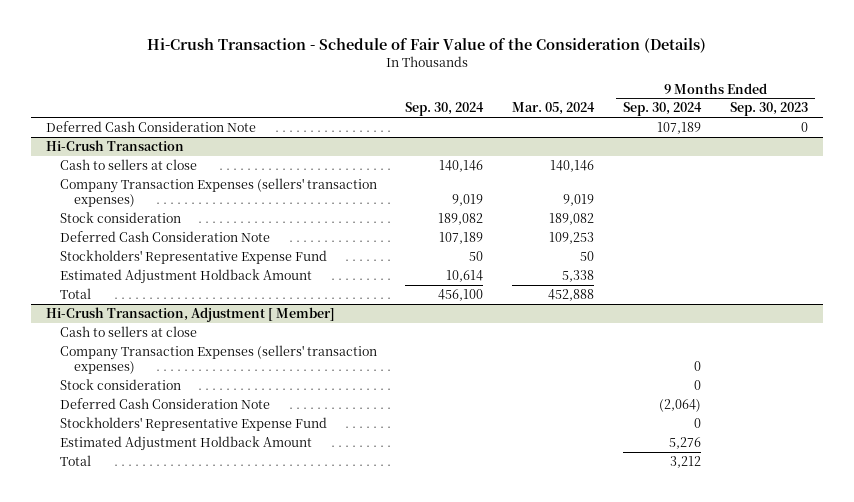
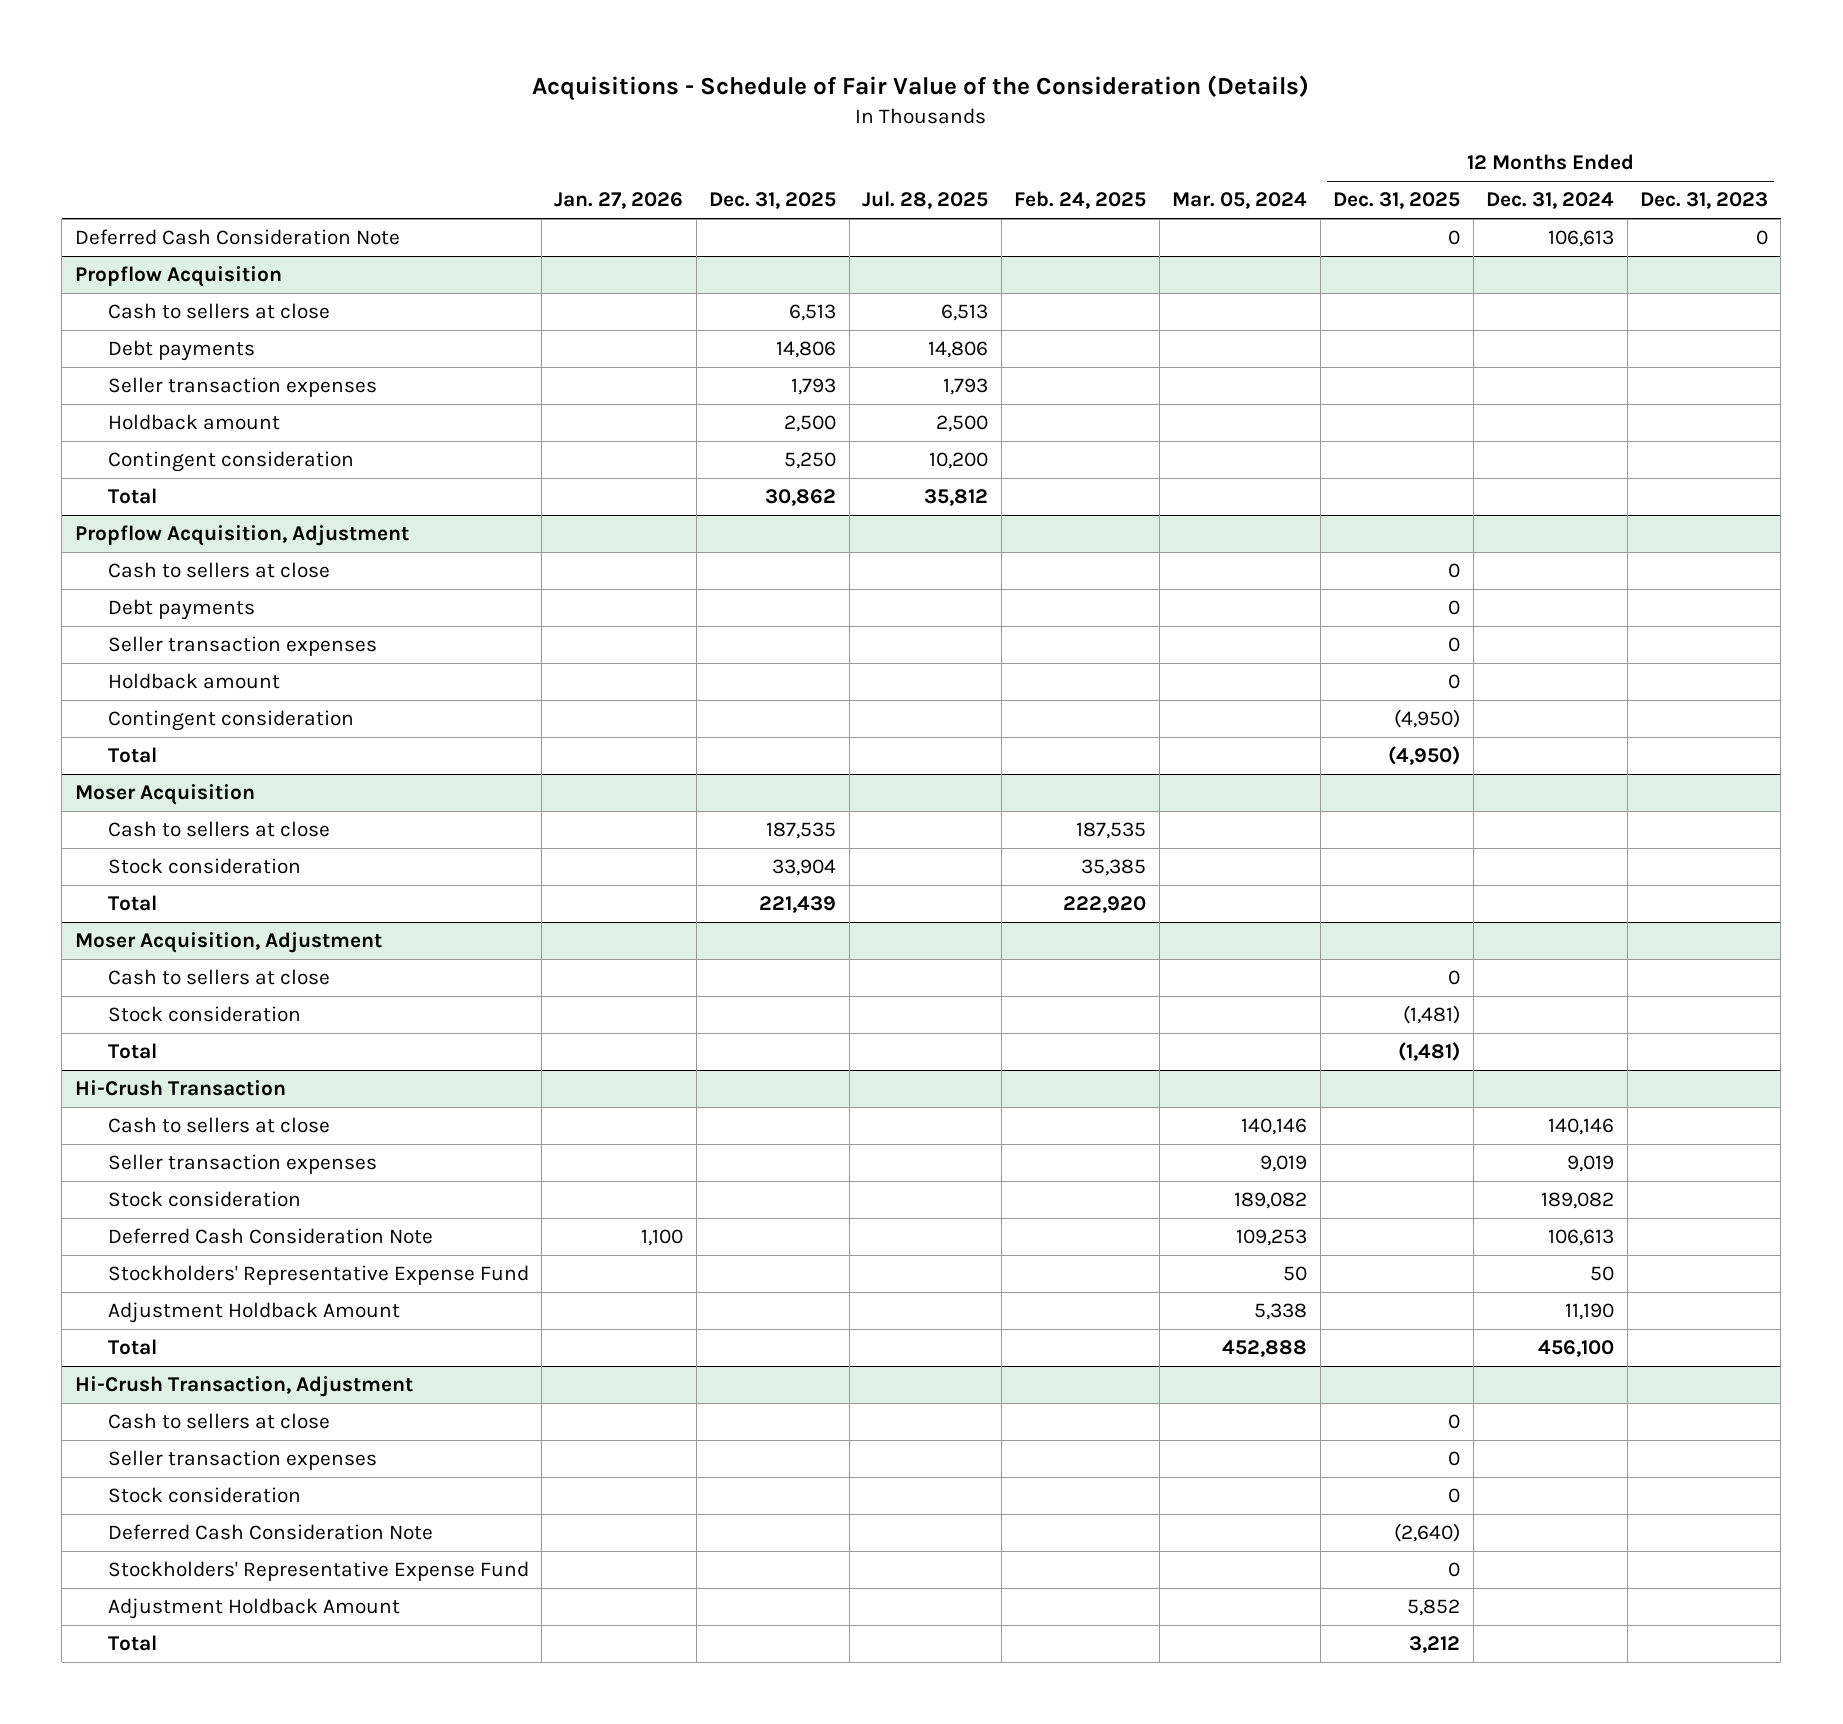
- Hi-Crush Transaction - Schedule of Fair Value of the Consideration (Details)
+ Acquisitions - Schedule of Fair Value of the Consideration (Details)
- | Sep. 30, 2024 | Mar. 05, 2024 | 9 Months Ended Sep. 30, 2024 | 9 Months Ended Sep. 30, 2023
+ | Jan. 27, 2026 | Dec. 31, 2025 | Jul. 28, 2025 | Feb. 24, 2025 | Mar. 05, 2024 | 12 Months Ended Dec. 31, 2025 | 12 Months Ended Dec. 31, 2024 | 12 Months Ended Dec. 31, 2023
+ Propflow Acquisition
+ Cash to sellers at close | | 6,513 | 6,513 | | | | |
+ Debt payments | | 14,806 | 14,806 | | | | |
+ Seller transaction expenses | | 1,793 | 1,793 | | | | |
+ Holdback amount | | 2,500 | 2,500 | | | | |
+ Contingent consideration | | 5,250 | 10,200 | | | | |
+ Total | | 30,862 | 35,812 | | | | |
+ Propflow Acquisition, Adjustment
+ Cash to sellers at close | | | | | | 0 | |
+ Debt payments | | | | | | 0 | |
+ Seller transaction expenses | | | | | | 0 | |
+ Holdback amount | | | | | | 0 | |
+ Contingent consideration | | | | | | (4,950) | |
+ Total | | | | | | (4,950) | |
+ Moser Acquisition
+ Cash to sellers at close | | 187,535 | | 187,535 | | | |
+ Stock consideration | | 33,904 | | 35,385 | | | |
+ Total | | 221,439 | | 222,920 | | | |
+ Moser Acquisition, Adjustment
+ Cash to sellers at close | | | | | | 0 | |
+ Stock consideration | | | | | | (1,481) | |
+ Total | | | | | | (1,481) | |
@ Hi-Crush Transaction
- Company Transaction Expenses (sellers' transaction expenses) | 9,019 | 9,019 | |
+ Seller transaction expenses | | | | | 9,019 | | 9,019 |
- Estimated Adjustment Holdback Amount | 10,614 | 5,338 | |
+ Adjustment Holdback Amount | | | | | 5,338 | | 11,190 |
- Hi-Crush Transaction, Adjustment [ Member]
+ Hi-Crush Transaction, Adjustment
- Company Transaction Expenses (sellers' transaction expenses) | | | 0 |
+ Seller transaction expenses | | | | | | 0 | |
- Estimated Adjustment Holdback Amount | | | 5,276 |
+ Adjustment Holdback Amount | | | | | | 5,852 | |

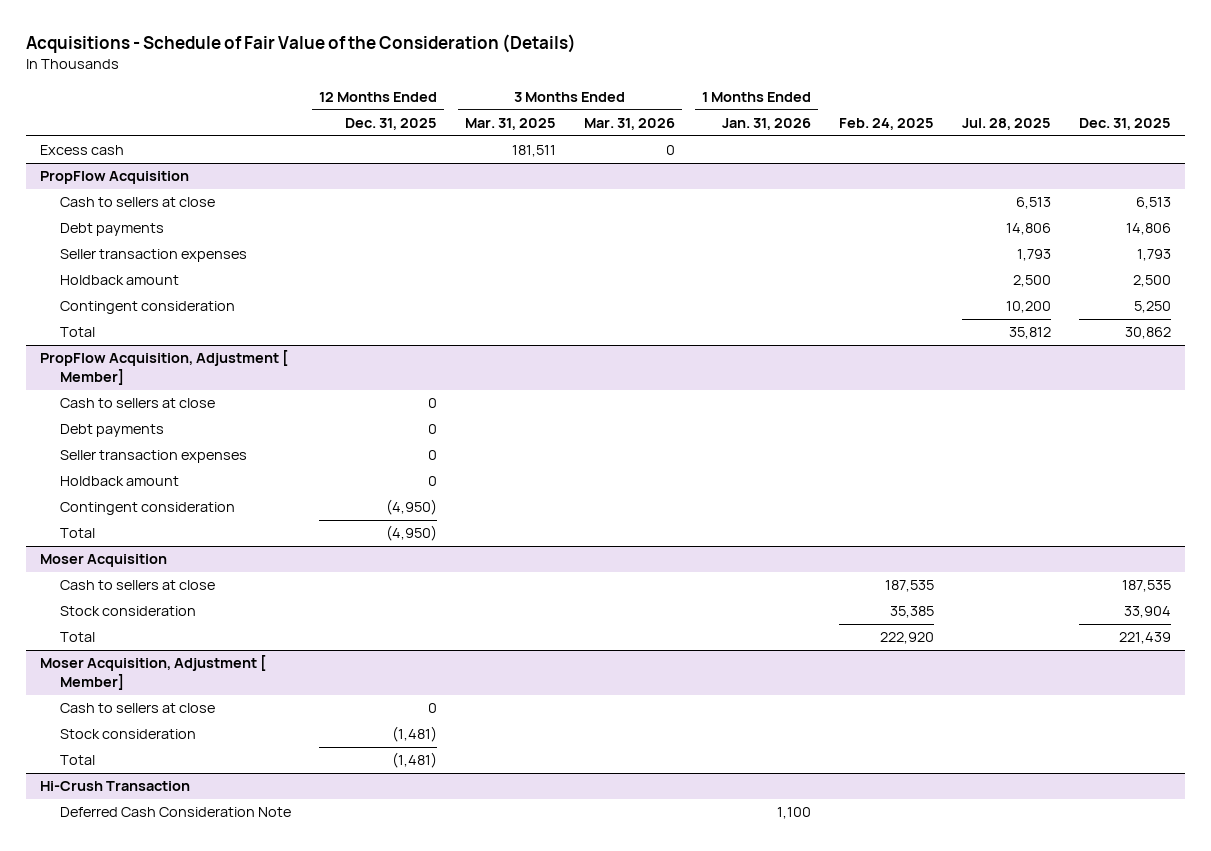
- | Jan. 27, 2026 | Dec. 31, 2025 | Jul. 28, 2025 | Feb. 24, 2025 | Mar. 05, 2024 | 12 Months Ended Dec. 31, 2025 | 12 Months Ended Dec. 31, 2024 | 12 Months Ended Dec. 31, 2023
+ | 12 Months Ended Dec. 31, 2025 | 3 Months Ended Mar. 31, 2025 | 3 Months Ended Mar. 31, 2026 | 1 Months Ended Jan. 31, 2026 | Feb. 24, 2025 | Jul. 28, 2025 | Dec. 31, 2025
- Deferred Cash Consideration Note | | | | | | 0 | 106,613 | 0
- Propflow Acquisition
+ Excess cash | | 181,511 | 0 | | | |
+ PropFlow Acquisition
- Propflow Acquisition, Adjustment
+ PropFlow Acquisition, Adjustment [ Member]
- Moser Acquisition, Adjustment
+ Moser Acquisition, Adjustment [ Member]
@ Hi-Crush Transaction
- Cash to sellers at close | | | | | 140,146 | | 140,146 |
- Seller transaction expenses | | | | | 9,019 | | 9,019 |
- Stock consideration | | | | | 189,082 | | 189,082 |
- Stockholders' Representative Expense Fund | | | | | 50 | | 50 |
- Adjustment Holdback Amount | | | | | 5,338 | | 11,190 |
- Total | | | | | 452,888 | | 456,100 |
- Hi-Crush Transaction, Adjustment
- Cash to sellers at close | | | | | | 0 | |
- Seller transaction expenses | | | | | | 0 | |
- Stock consideration | | | | | | 0 | |
- Deferred Cash Consideration Note | | | | | | (2,640) | |
- Stockholders' Representative Expense Fund | | | | | | 0 | |
- Adjustment Holdback Amount | | | | | | 5,852 | |
- Total | | | | | | 3,212 | |

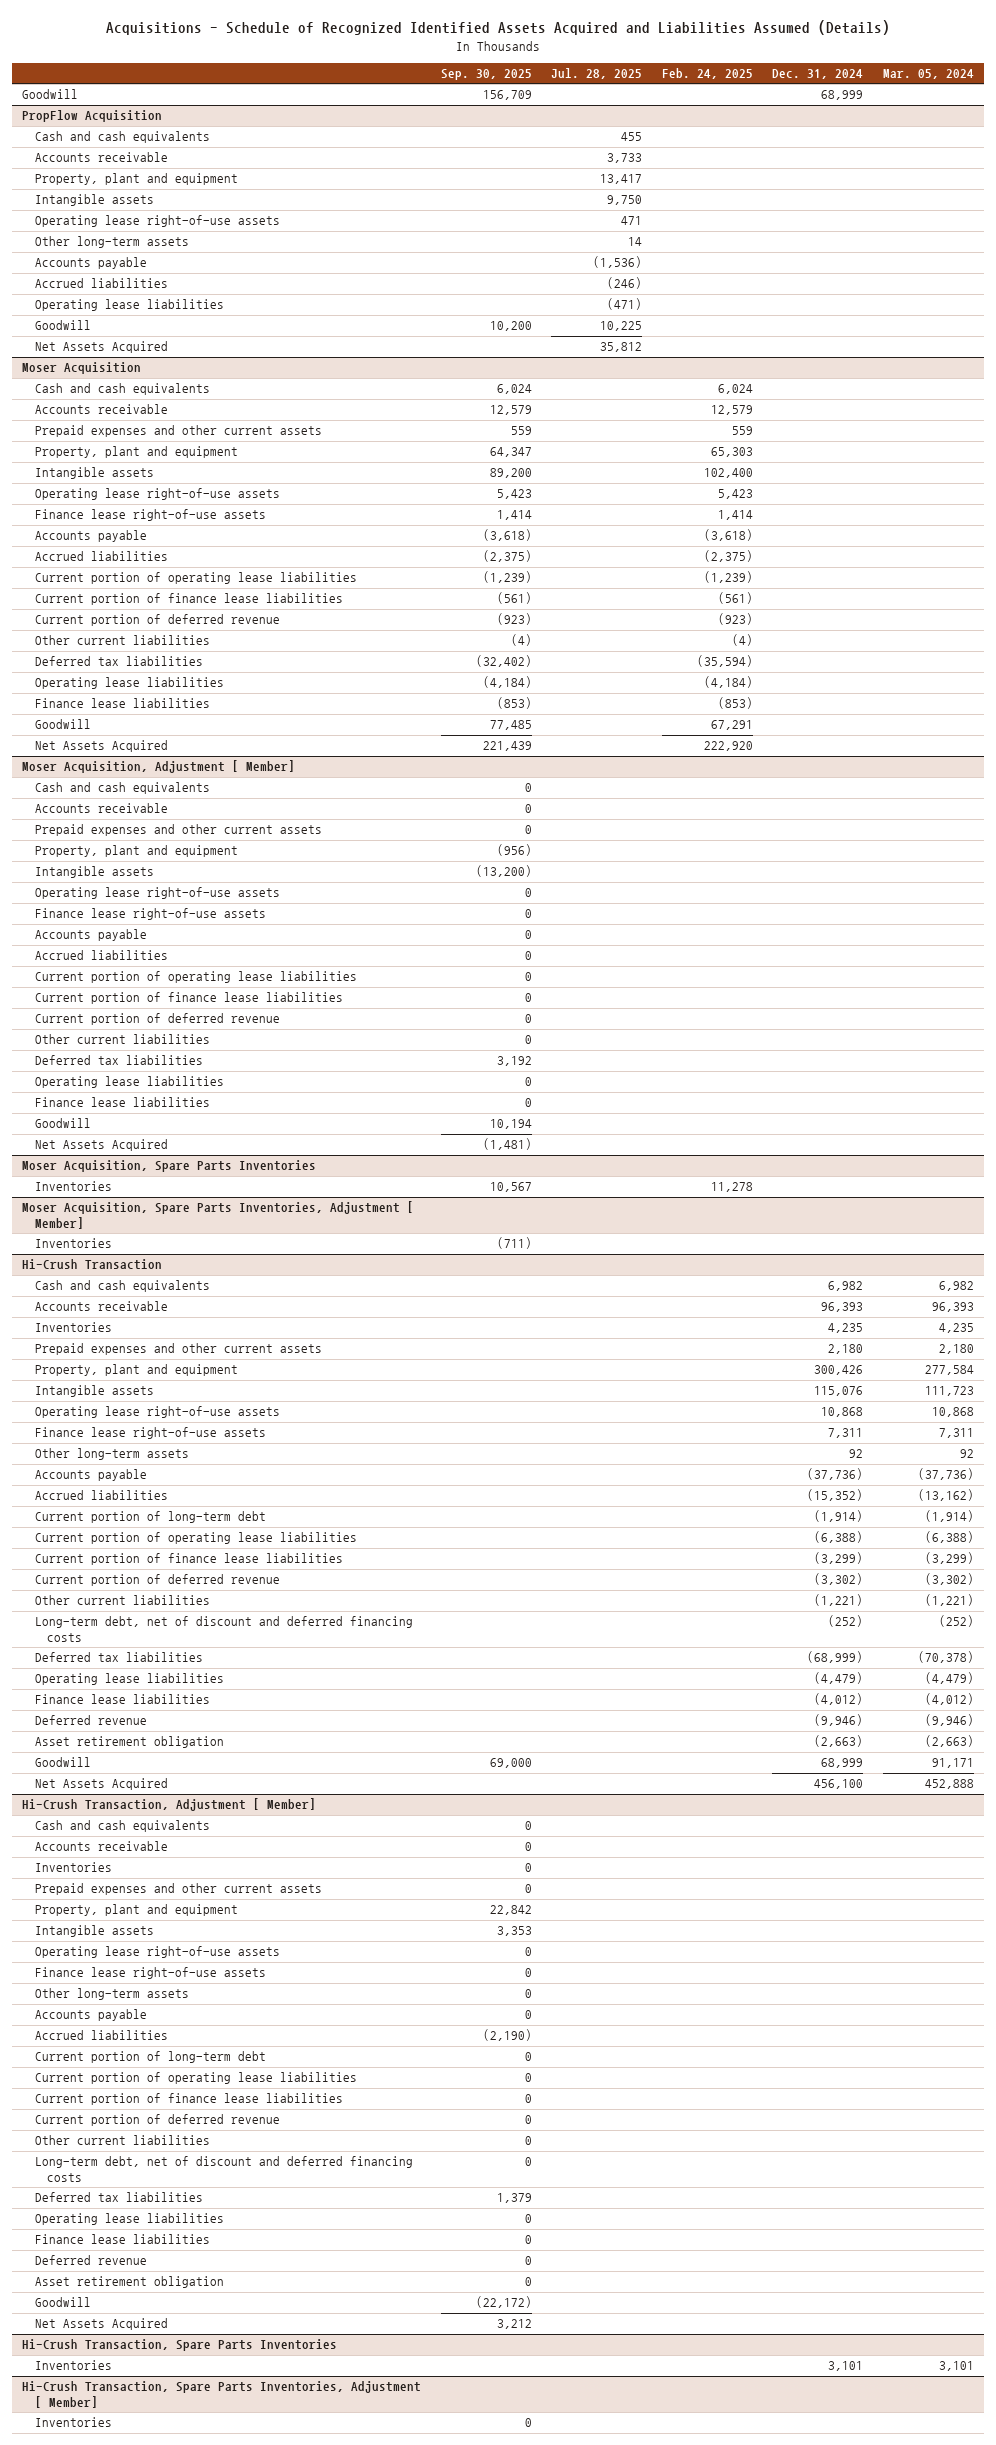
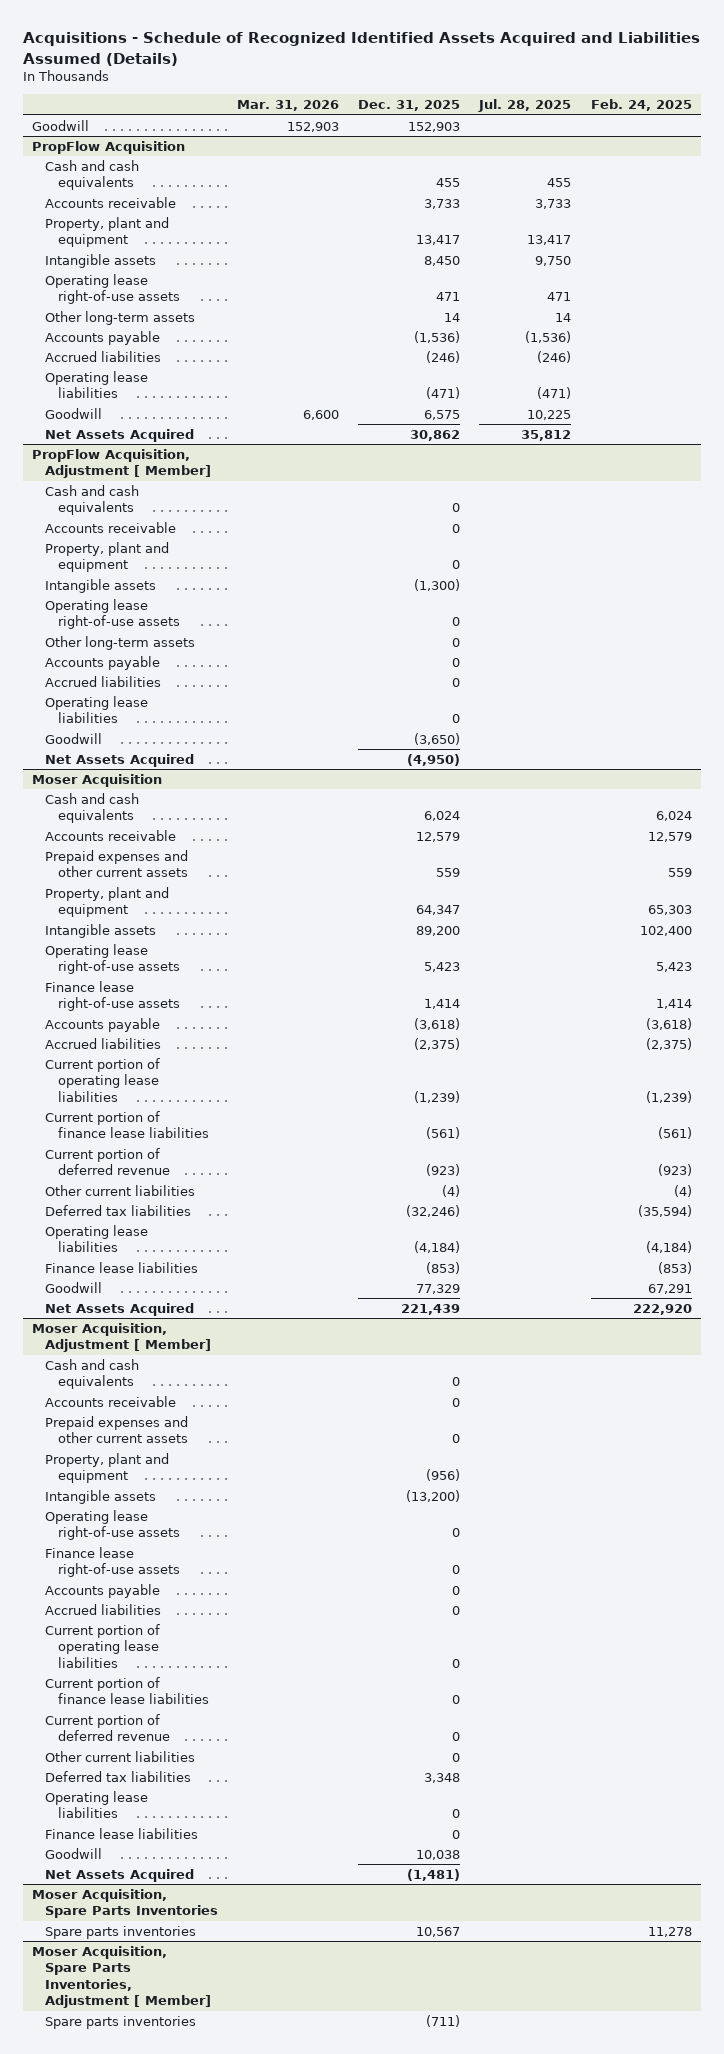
- | Sep. 30, 2025 | Jul. 28, 2025 | Feb. 24, 2025 | Dec. 31, 2024 | Mar. 05, 2024
+ | Mar. 31, 2026 | Dec. 31, 2025 | Jul. 28, 2025 | Feb. 24, 2025
+ PropFlow Acquisition, Adjustment [ Member]
+ Cash and cash equivalents | | 0 | |
+ Accounts receivable | | 0 | |
+ Property, plant and equipment | | 0 | |
+ Intangible assets | | (1,300) | |
+ Operating lease right-of-use assets | | 0 | |
+ Other long-term assets | | 0 | |
+ Accounts payable | | 0 | |
+ Accrued liabilities | | 0 | |
+ Operating lease liabilities | | 0 | |
+ Goodwill | | (3,650) | |
+ Net Assets Acquired | | (4,950) | |
@ Moser Acquisition, Spare Parts Inventories
- Inventories | 10,567 | | 11,278 | |
+ Spare parts inventories | | 10,567 | | 11,278
@ Moser Acquisition, Spare Parts Inventories, Adjustment [ Member]
- Inventories | (711) | | | |
- Hi-Crush Transaction
- Cash and cash equivalents | | | | 6,982 | 6,982
- Accounts receivable | | | | 96,393 | 96,393
- Inventories | | | | 4,235 | 4,235
- Prepaid expenses and other current assets | | | | 2,180 | 2,180
- Property, plant and equipment | | | | 300,426 | 277,584
- Intangible assets | | | | 115,076 | 111,723
- Operating lease right-of-use assets | | | | 10,868 | 10,868
- Finance lease right-of-use assets | | | | 7,311 | 7,311
- Other long-term assets | | | | 92 | 92
- Accounts payable | | | | (37,736) | (37,736)
- Accrued liabilities | | | | (15,352) | (13,162)
- Current portion of long-term debt | | | | (1,914) | (1,914)
- Current portion of operating lease liabilities | | | | (6,388) | (6,388)
- Current portion of finance lease liabilities | | | | (3,299) | (3,299)
- Current portion of deferred revenue | | | | (3,302) | (3,302)
- Other current liabilities | | | | (1,221) | (1,221)
- Long-term debt, net of discount and deferred financing costs | | | | (252) | (252)
- Deferred tax liabilities | | | | (68,999) | (70,378)
- Operating lease liabilities | | | | (4,479) | (4,479)
- Finance lease liabilities | | | | (4,012) | (4,012)
- Deferred revenue | | | | (9,946) | (9,946)
- Asset retirement obligation | | | | (2,663) | (2,663)
- Goodwill | 69,000 | | | 68,999 | 91,171
- Net Assets Acquired | | | | 456,100 | 452,888
- Hi-Crush Transaction, Adjustment [ Member]
- Cash and cash equivalents | 0 | | | |
- Accounts receivable | 0 | | | |
- Inventories | 0 | | | |
- Prepaid expenses and other current assets | 0 | | | |
- Property, plant and equipment | 22,842 | | | |
- Intangible assets | 3,353 | | | |
- Operating lease right-of-use assets | 0 | | | |
- Finance lease right-of-use assets | 0 | | | |
- Other long-term assets | 0 | | | |
- Accounts payable | 0 | | | |
- Accrued liabilities | (2,190) | | | |
- Current portion of long-term debt | 0 | | | |
- Current portion of operating lease liabilities | 0 | | | |
- Current portion of finance lease liabilities | 0 | | | |
- Current portion of deferred revenue | 0 | | | |
- Other current liabilities | 0 | | | |
- Long-term debt, net of discount and deferred financing costs | 0 | | | |
- Deferred tax liabilities | 1,379 | | | |
- Operating lease liabilities | 0 | | | |
- Finance lease liabilities | 0 | | | |
- Deferred revenue | 0 | | | |
- Asset retirement obligation | 0 | | | |
- Goodwill | (22,172) | | | |
- Net Assets Acquired | 3,212 | | | |
- Hi-Crush Transaction, Spare Parts Inventories
- Inventories | | | | 3,101 | 3,101
- Hi-Crush Transaction, Spare Parts Inventories, Adjustment [ Member]
- Inventories | 0 | | | |
@ Moser Acquisition, Spare Parts Inventories, Adjustment [ Member]
+ Spare parts inventories | | (711) | |

